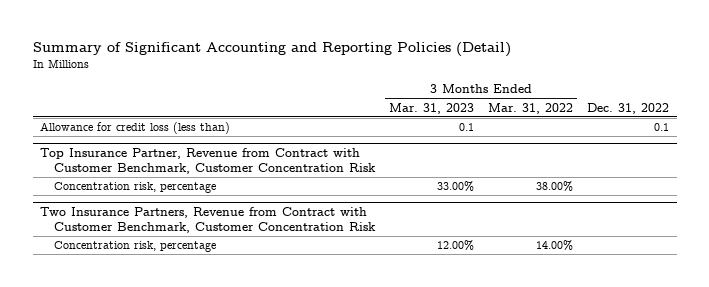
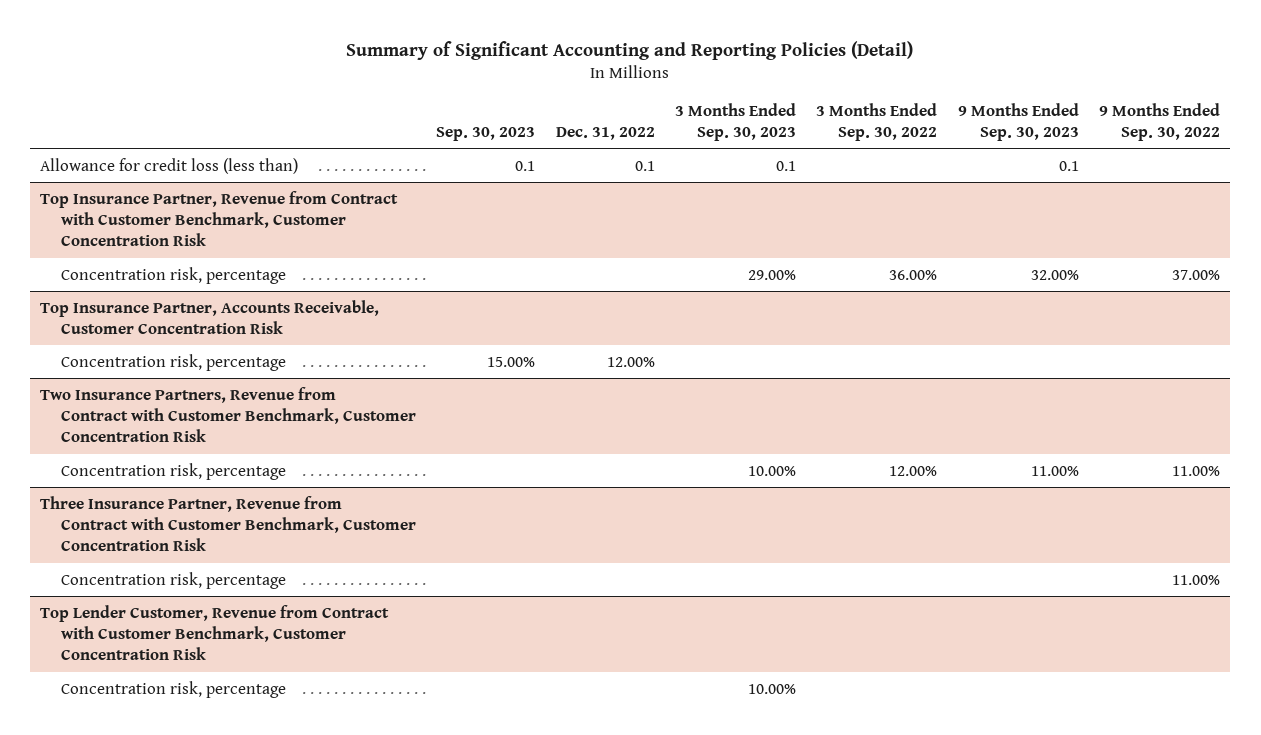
- | 3 Months Ended Mar. 31, 2023 | 3 Months Ended Mar. 31, 2022 | Dec. 31, 2022
+ | Sep. 30, 2023 | Dec. 31, 2022 | 3 Months Ended Sep. 30, 2023 | 3 Months Ended Sep. 30, 2022 | 9 Months Ended Sep. 30, 2023 | 9 Months Ended Sep. 30, 2022
+ Top Insurance Partner, Accounts Receivable, Customer Concentration Risk
+ Concentration risk, percentage | 15.00% | 12.00% | | | |
+ Three Insurance Partner, Revenue from Contract with Customer Benchmark, Customer Concentration Risk
+ Concentration risk, percentage | | | | | | 11.00%
+ Top Lender Customer, Revenue from Contract with Customer Benchmark, Customer Concentration Risk
+ Concentration risk, percentage | | | 10.00% | | |

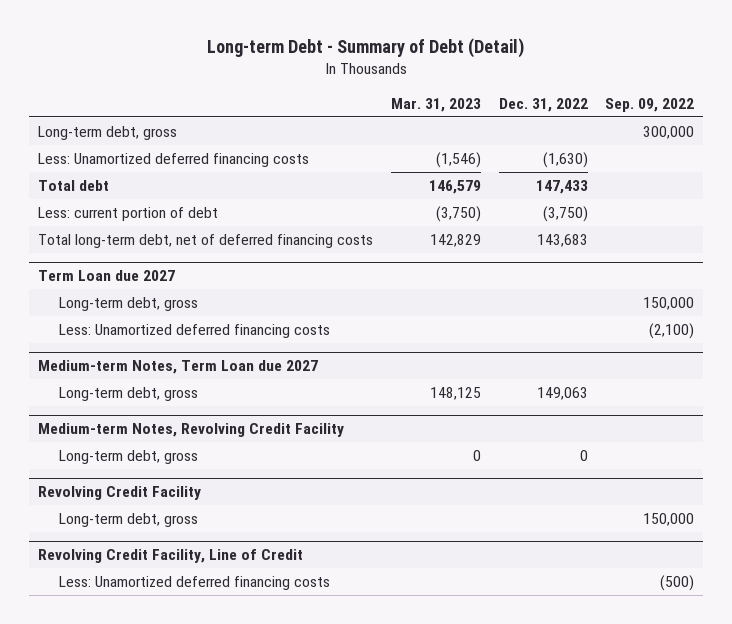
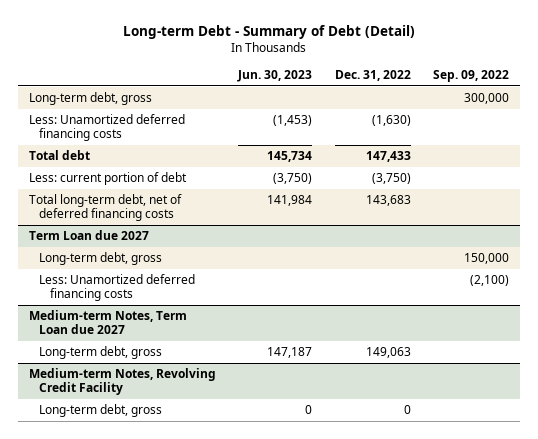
- | Mar. 31, 2023 | Dec. 31, 2022 | Sep. 09, 2022
+ | Jun. 30, 2023 | Dec. 31, 2022 | Sep. 09, 2022
- Revolving Credit Facility
- Long-term debt, gross | | | 150,000
- Revolving Credit Facility, Line of Credit
- Less: Unamortized deferred financing costs | | | (500)

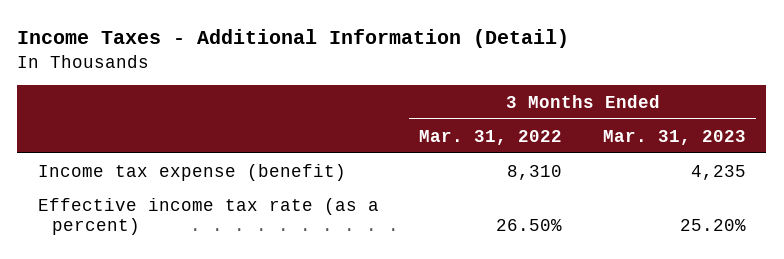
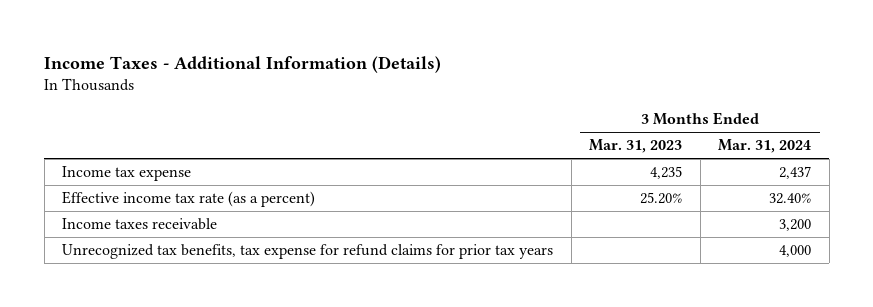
- Income Taxes - Additional Information (Detail)
+ Income Taxes - Additional Information (Details)
- | 3 Months Ended Mar. 31, 2022 | 3 Months Ended Mar. 31, 2023
+ | 3 Months Ended Mar. 31, 2023 | 3 Months Ended Mar. 31, 2024
- Income tax expense (benefit) | 8,310 | 4,235
+ Income tax expense | 4,235 | 2,437
+ Income taxes receivable | | 3,200
+ Unrecognized tax benefits, tax expense for refund claims for prior tax years | | 4,000

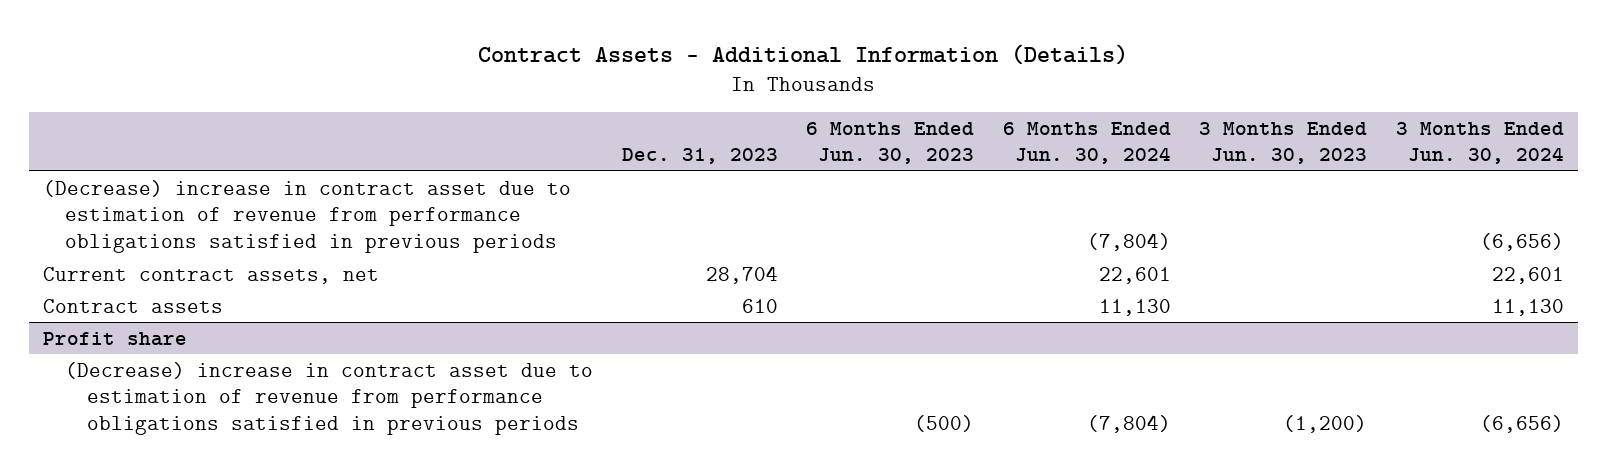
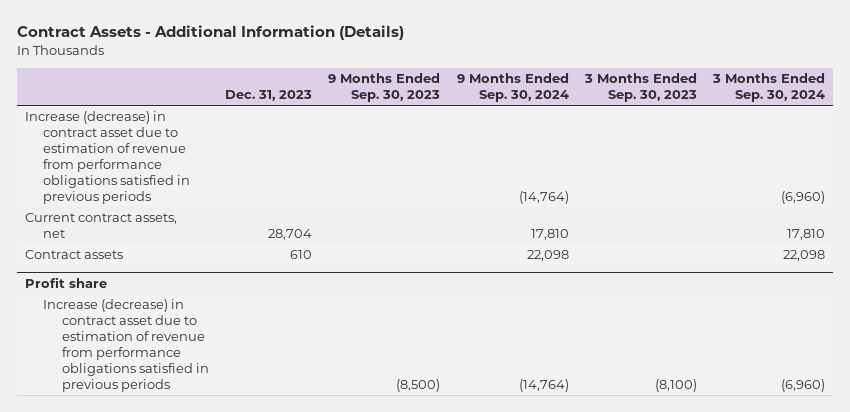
- | Dec. 31, 2023 | 6 Months Ended Jun. 30, 2023 | 6 Months Ended Jun. 30, 2024 | 3 Months Ended Jun. 30, 2023 | 3 Months Ended Jun. 30, 2024
+ | Dec. 31, 2023 | 9 Months Ended Sep. 30, 2023 | 9 Months Ended Sep. 30, 2024 | 3 Months Ended Sep. 30, 2023 | 3 Months Ended Sep. 30, 2024
- (Decrease) increase in contract asset due to estimation of revenue from performance obligations satisfied in previous periods | | | (7,804) | | (6,656)
+ Increase (decrease) in contract asset due to estimation of revenue from performance obligations satisfied in previous periods | | | (14,764) | | (6,960)
@ Profit share
- (Decrease) increase in contract asset due to estimation of revenue from performance obligations satisfied in previous periods | | (500) | (7,804) | (1,200) | (6,656)
+ Increase (decrease) in contract asset due to estimation of revenue from performance obligations satisfied in previous periods | | (8,500) | (14,764) | (8,100) | (6,960)

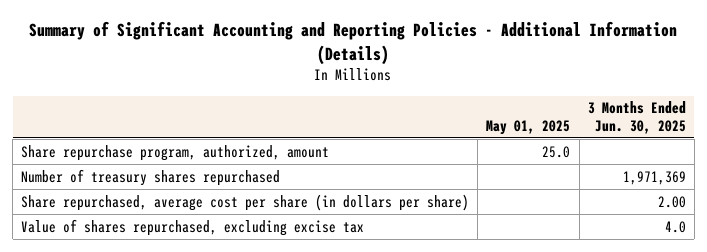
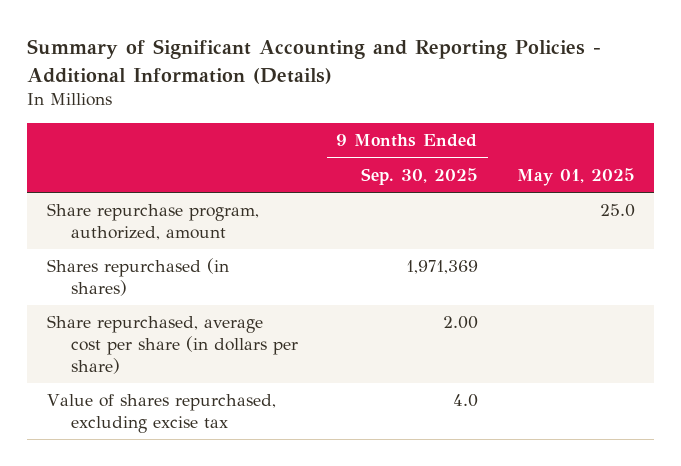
- | May 01, 2025 | 3 Months Ended Jun. 30, 2025
+ | 9 Months Ended Sep. 30, 2025 | May 01, 2025
- Number of treasury shares repurchased | | 1,971,369
+ Shares repurchased (in shares) | 1,971,369 |

